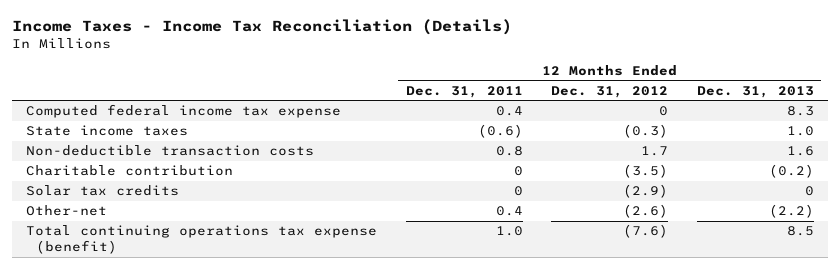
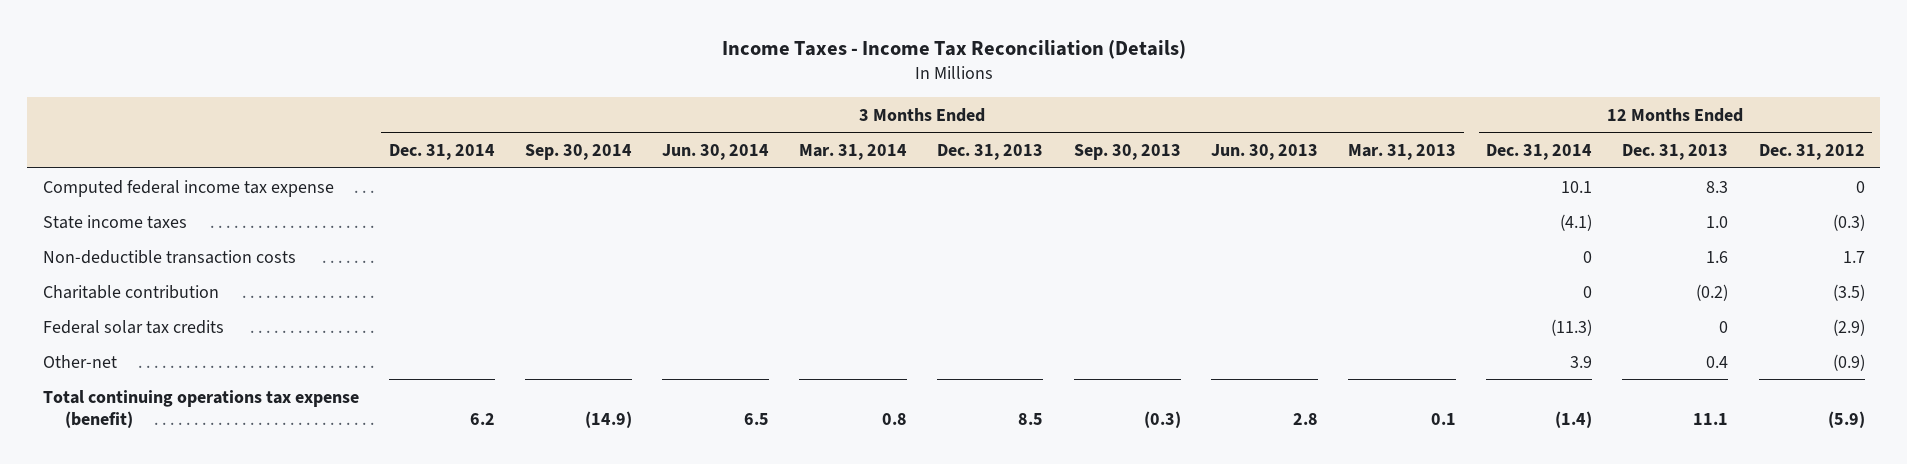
- | 12 Months Ended Dec. 31, 2011 | 12 Months Ended Dec. 31, 2012 | 12 Months Ended Dec. 31, 2013
+ | 3 Months Ended Dec. 31, 2014 | 3 Months Ended Sep. 30, 2014 | 3 Months Ended Jun. 30, 2014 | 3 Months Ended Mar. 31, 2014 | 3 Months Ended Dec. 31, 2013 | 3 Months Ended Sep. 30, 2013 | 3 Months Ended Jun. 30, 2013 | 3 Months Ended Mar. 31, 2013 | 12 Months Ended Dec. 31, 2014 | 12 Months Ended Dec. 31, 2013 | 12 Months Ended Dec. 31, 2012
- Solar tax credits | 0 | (2.9) | 0
- Other-net | 0.4 | (2.6) | (2.2)
- Total continuing operations tax expense (benefit) | 1.0 | (7.6) | 8.5
+ Federal solar tax credits | | | | | | | | | (11.3) | 0 | (2.9)
+ Other-net | | | | | | | | | 3.9 | 0.4 | (0.9)
+ Total continuing operations tax expense (benefit) | 6.2 | (14.9) | 6.5 | 0.8 | 8.5 | (0.3) | 2.8 | 0.1 | (1.4) | 11.1 | (5.9)

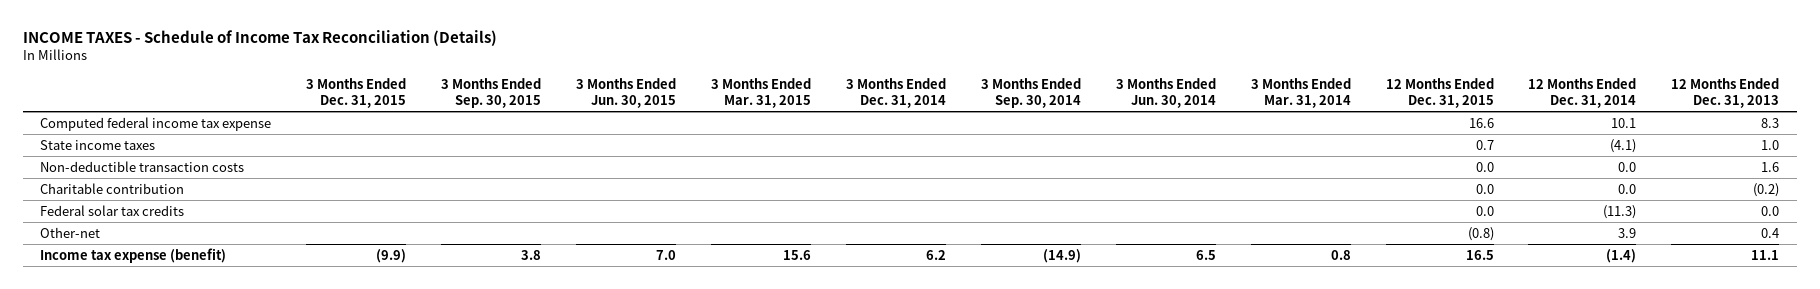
- Income Taxes - Income Tax Reconciliation (Details)
+ INCOME TAXES - Schedule of Income Tax Reconciliation (Details)
- | 3 Months Ended Dec. 31, 2014 | 3 Months Ended Sep. 30, 2014 | 3 Months Ended Jun. 30, 2014 | 3 Months Ended Mar. 31, 2014 | 3 Months Ended Dec. 31, 2013 | 3 Months Ended Sep. 30, 2013 | 3 Months Ended Jun. 30, 2013 | 3 Months Ended Mar. 31, 2013 | 12 Months Ended Dec. 31, 2014 | 12 Months Ended Dec. 31, 2013 | 12 Months Ended Dec. 31, 2012
+ | 3 Months Ended Dec. 31, 2015 | 3 Months Ended Sep. 30, 2015 | 3 Months Ended Jun. 30, 2015 | 3 Months Ended Mar. 31, 2015 | 3 Months Ended Dec. 31, 2014 | 3 Months Ended Sep. 30, 2014 | 3 Months Ended Jun. 30, 2014 | 3 Months Ended Mar. 31, 2014 | 12 Months Ended Dec. 31, 2015 | 12 Months Ended Dec. 31, 2014 | 12 Months Ended Dec. 31, 2013
- Non-deductible transaction costs | | | | | | | | | 0 | 1.6 | 1.7
- Charitable contribution | | | | | | | | | 0 | (0.2) | (3.5)
- Federal solar tax credits | | | | | | | | | (11.3) | 0 | (2.9)
+ Non-deductible transaction costs | | | | | | | | | 0.0 | 0.0 | 1.6
+ Charitable contribution | | | | | | | | | 0.0 | 0.0 | (0.2)
+ Federal solar tax credits | | | | | | | | | 0.0 | (11.3) | 0.0
- Total continuing operations tax expense (benefit) | 6.2 | (14.9) | 6.5 | 0.8 | 8.5 | (0.3) | 2.8 | 0.1 | (1.4) | 11.1 | (5.9)
+ Income tax expense (benefit) | (9.9) | 3.8 | 7.0 | 15.6 | 6.2 | (14.9) | 6.5 | 0.8 | 16.5 | (1.4) | 11.1

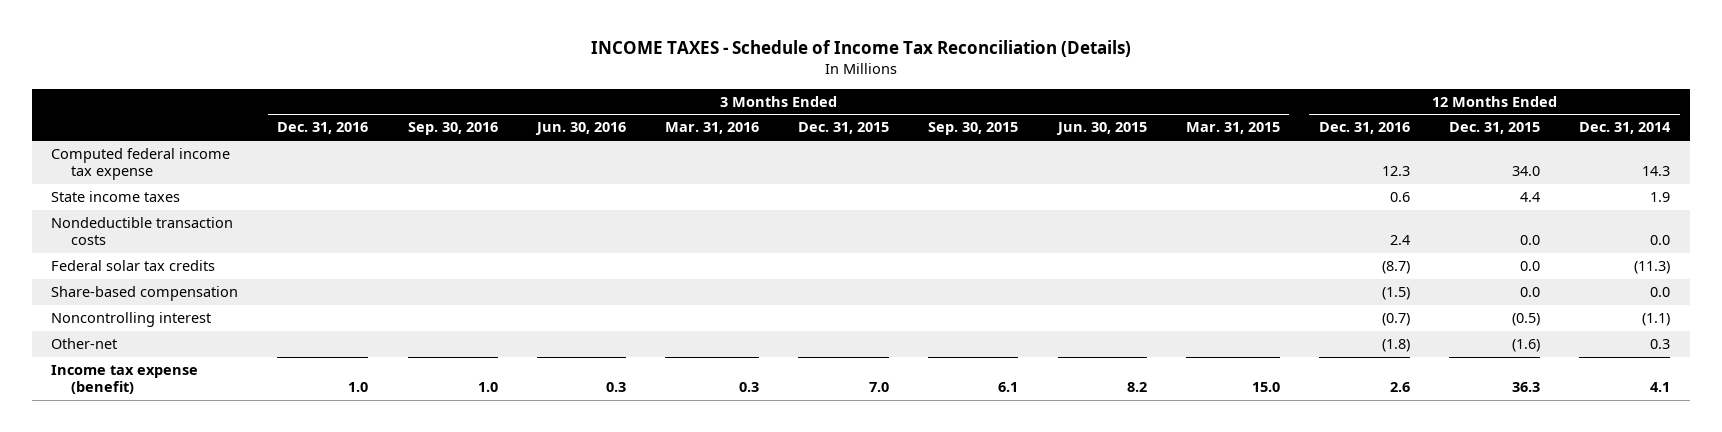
- | 3 Months Ended Dec. 31, 2015 | 3 Months Ended Sep. 30, 2015 | 3 Months Ended Jun. 30, 2015 | 3 Months Ended Mar. 31, 2015 | 3 Months Ended Dec. 31, 2014 | 3 Months Ended Sep. 30, 2014 | 3 Months Ended Jun. 30, 2014 | 3 Months Ended Mar. 31, 2014 | 12 Months Ended Dec. 31, 2015 | 12 Months Ended Dec. 31, 2014 | 12 Months Ended Dec. 31, 2013
+ | 3 Months Ended Dec. 31, 2016 | 3 Months Ended Sep. 30, 2016 | 3 Months Ended Jun. 30, 2016 | 3 Months Ended Mar. 31, 2016 | 3 Months Ended Dec. 31, 2015 | 3 Months Ended Sep. 30, 2015 | 3 Months Ended Jun. 30, 2015 | 3 Months Ended Mar. 31, 2015 | 12 Months Ended Dec. 31, 2016 | 12 Months Ended Dec. 31, 2015 | 12 Months Ended Dec. 31, 2014
- Computed federal income tax expense | | | | | | | | | 16.6 | 10.1 | 8.3
- State income taxes | | | | | | | | | 0.7 | (4.1) | 1.0
- Non-deductible transaction costs | | | | | | | | | 0.0 | 0.0 | 1.6
- Charitable contribution | | | | | | | | | 0.0 | 0.0 | (0.2)
+ Computed federal income tax expense | | | | | | | | | 12.3 | 34.0 | 14.3
+ State income taxes | | | | | | | | | 0.6 | 4.4 | 1.9
+ Nondeductible transaction costs | | | | | | | | | 2.4 | 0.0 | 0.0
- Other-net | | | | | | | | | (0.8) | 3.9 | 0.4
- Income tax expense (benefit) | (9.9) | 3.8 | 7.0 | 15.6 | 6.2 | (14.9) | 6.5 | 0.8 | 16.5 | (1.4) | 11.1
+ Share-based compensation | | | | | | | | | (1.5) | 0.0 | 0.0
+ Noncontrolling interest | | | | | | | | | (0.7) | (0.5) | (1.1)
+ Other-net | | | | | | | | | (1.8) | (1.6) | 0.3
+ Income tax expense (benefit) | 1.0 | 1.0 | 0.3 | 0.3 | 7.0 | 6.1 | 8.2 | 15.0 | 2.6 | 36.3 | 4.1

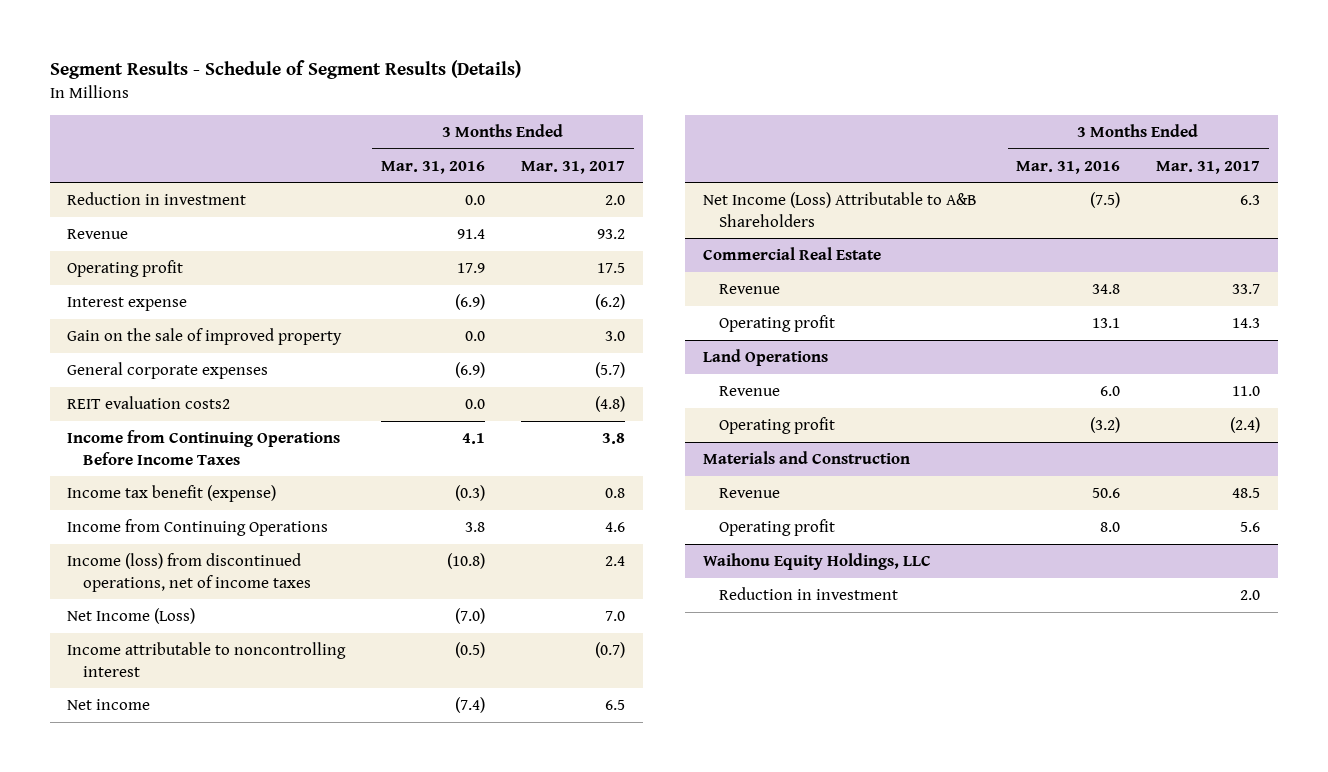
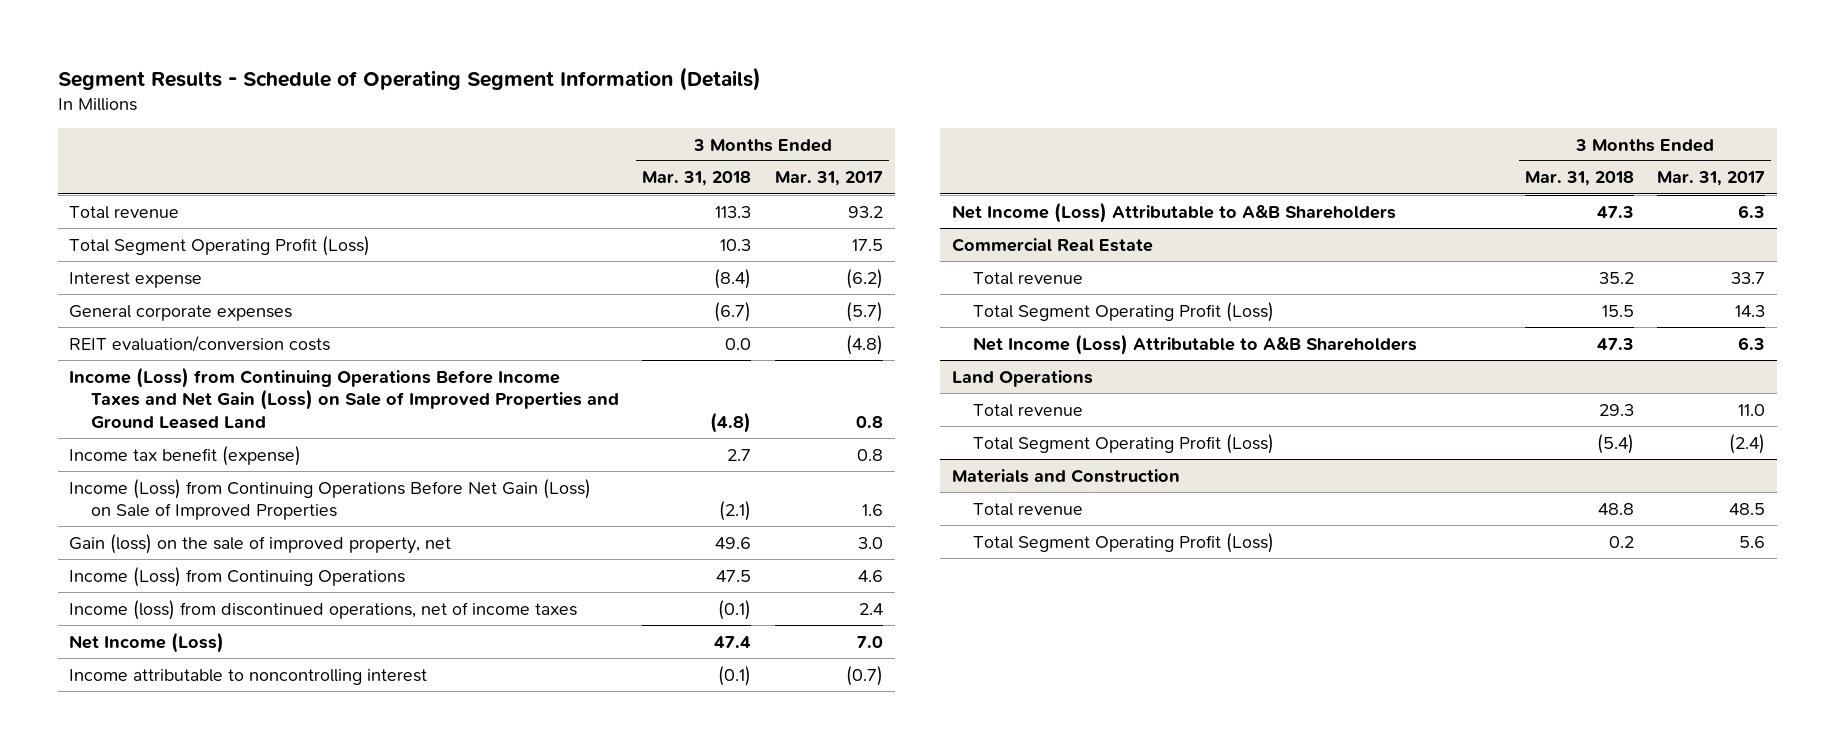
- Segment Results - Schedule of Segment Results (Details)
+ Segment Results - Schedule of Operating Segment Information (Details)
- | 3 Months Ended Mar. 31, 2016 | 3 Months Ended Mar. 31, 2017
+ | 3 Months Ended Mar. 31, 2018 | 3 Months Ended Mar. 31, 2017
- Reduction in investment | 0.0 | 2.0
- Revenue | 91.4 | 93.2
- Operating profit | 17.9 | 17.5
+ Total revenue | 113.3 | 93.2
+ Total Segment Operating Profit (Loss) | 10.3 | 17.5
- Gain on the sale of improved property | 0.0 | 3.0
- REIT evaluation costs2 | 0.0 | (4.8)
- Income from Continuing Operations Before Income Taxes | 4.1 | 3.8
+ REIT evaluation/conversion costs | 0.0 | (4.8)
+ Income (Loss) from Continuing Operations Before Income Taxes and Net Gain (Loss) on Sale of Improved Properties and Ground Leased Land | (4.8) | 0.8
- Income from Continuing Operations | 3.8 | 4.6
+ Income (Loss) from Continuing Operations Before Net Gain (Loss) on Sale of Improved Properties | (2.1) | 1.6
+ Gain (loss) on the sale of improved property, net | 49.6 | 3.0
+ Income (Loss) from Continuing Operations | 47.5 | 4.6
- Net income | (7.4) | 6.5
@ Commercial Real Estate
- Revenue | 34.8 | 33.7
- Operating profit | 13.1 | 14.3
+ Total revenue | 35.2 | 33.7
+ Total Segment Operating Profit (Loss) | 15.5 | 14.3
+ Net Income (Loss) Attributable to A&B Shareholders | 47.3 | 6.3
@ Land Operations
- Revenue | 6.0 | 11.0
- Operating profit | (3.2) | (2.4)
+ Total revenue | 29.3 | 11.0
+ Total Segment Operating Profit (Loss) | (5.4) | (2.4)
@ Materials and Construction
- Revenue | 50.6 | 48.5
- Operating profit | 8.0 | 5.6
- Waihonu Equity Holdings, LLC
- Reduction in investment | | 2.0
@ Materials and Construction
+ Total revenue | 48.8 | 48.5
+ Total Segment Operating Profit (Loss) | 0.2 | 5.6

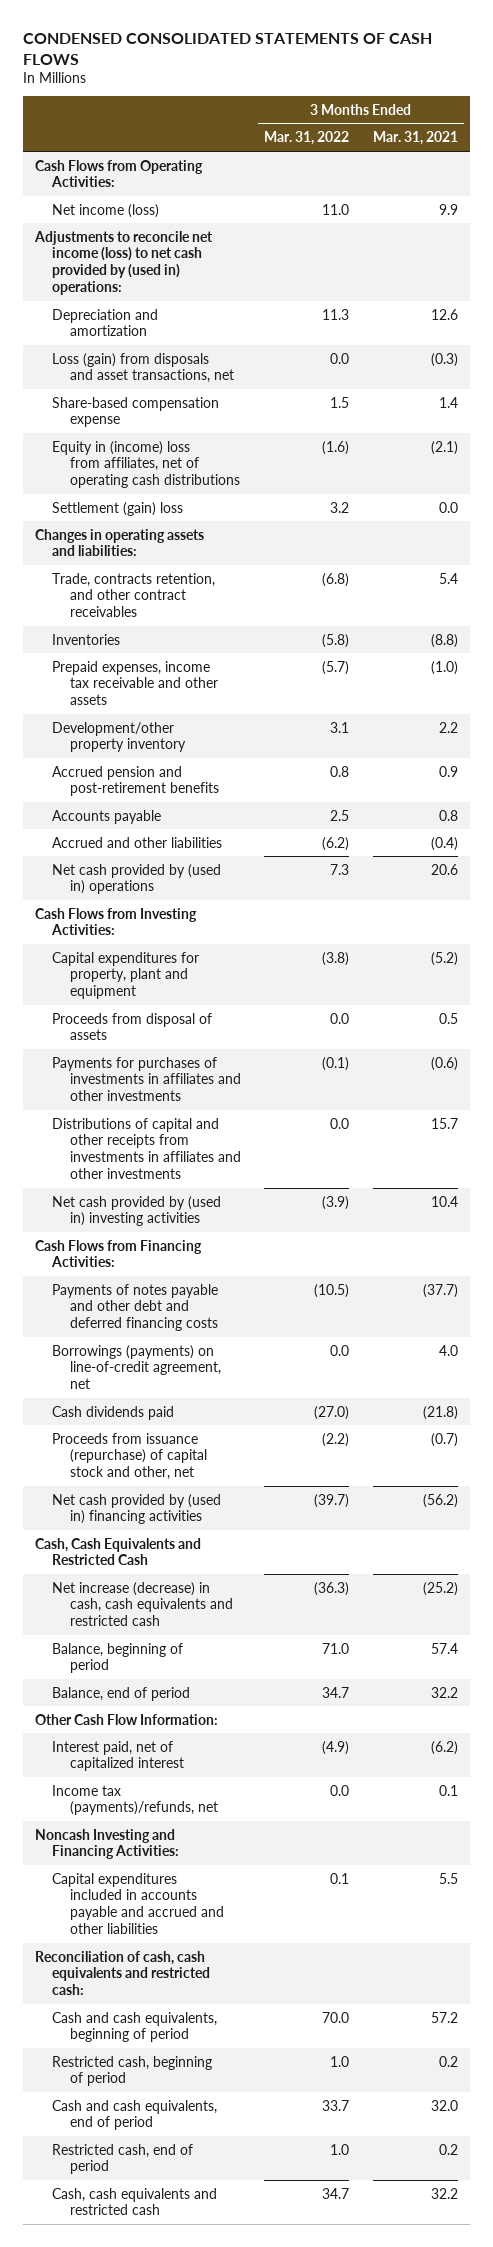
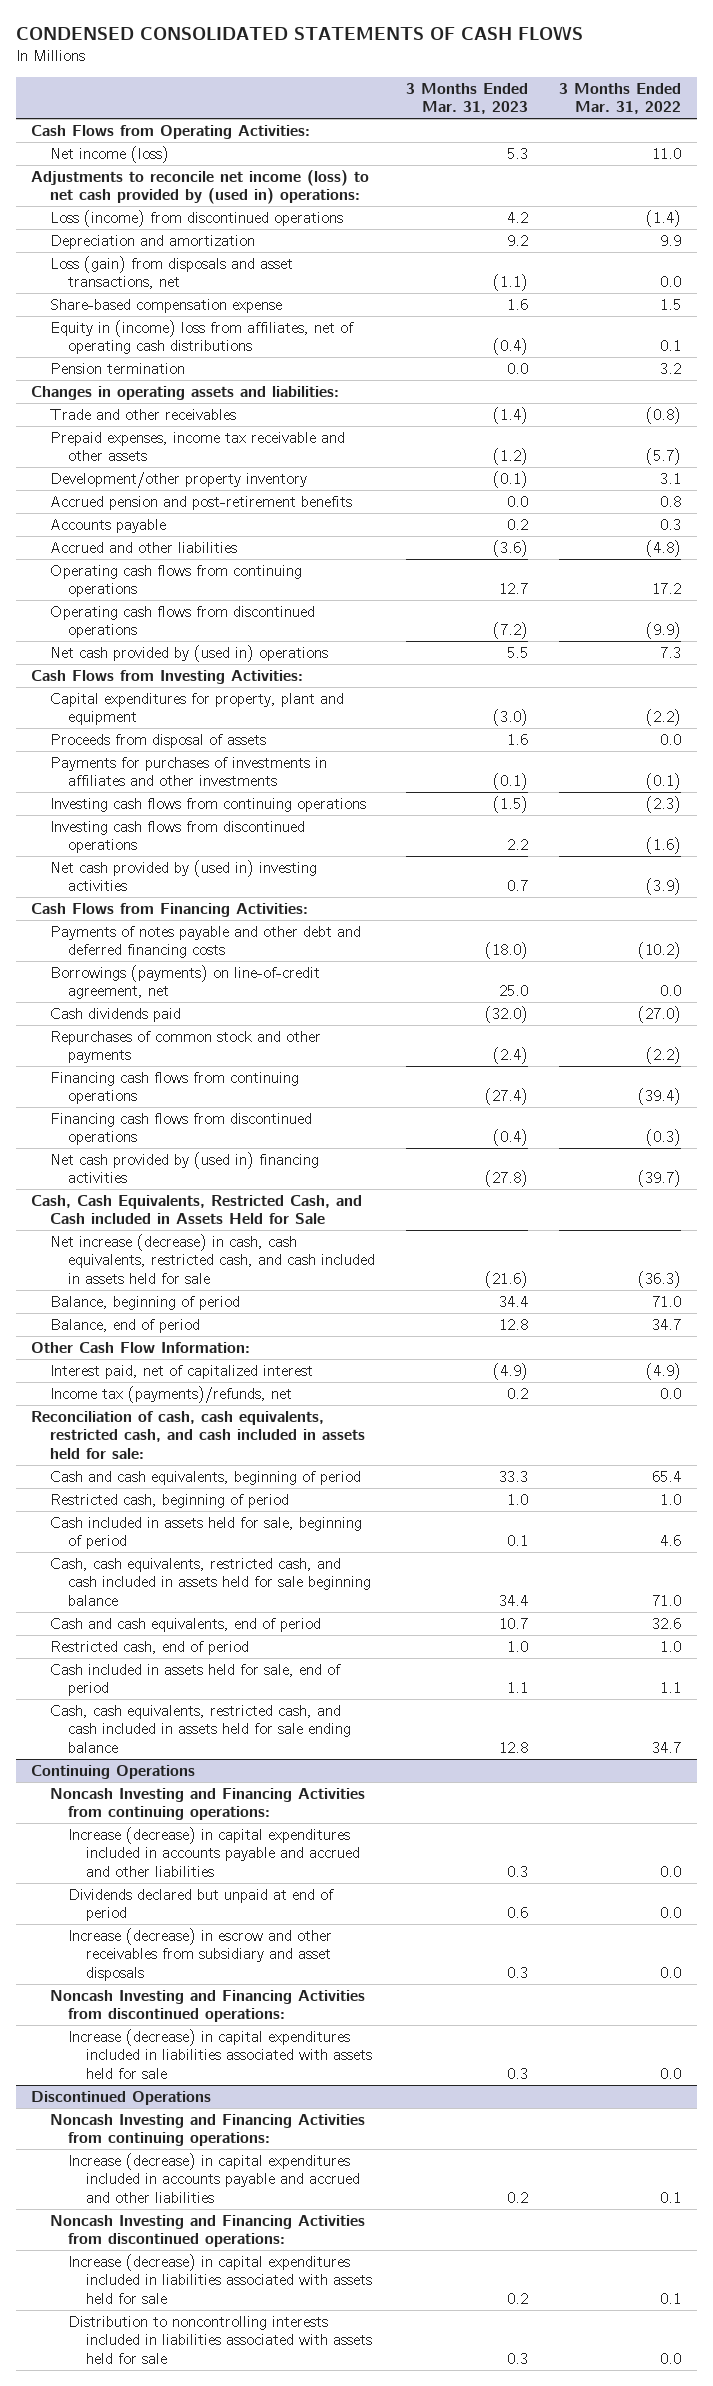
- | 3 Months Ended Mar. 31, 2022 | 3 Months Ended Mar. 31, 2021
+ | 3 Months Ended Mar. 31, 2023 | 3 Months Ended Mar. 31, 2022
- Depreciation and amortization | 11.3 | 12.6
+ Loss (income) from discontinued operations | 4.2 | (1.4)
+ Depreciation and amortization | 9.2 | 9.9
- Equity in (income) loss from affiliates, net of operating cash distributions | (1.6) | (2.1)
- Settlement (gain) loss | 3.2 | 0.0
+ Equity in (income) loss from affiliates, net of operating cash distributions | (0.4) | 0.1
+ Pension termination | 0.0 | 3.2
- Trade, contracts retention, and other contract receivables | (6.8) | 5.4
- Inventories | (5.8) | (8.8)
+ Trade and other receivables | (1.4) | (0.8)
- Accounts payable | 2.5 | 0.8
- Accrued and other liabilities | (6.2) | (0.4)
+ Accounts payable | 0.2 | 0.3
+ Accrued and other liabilities | (3.6) | (4.8)
+ Operating cash flows from continuing operations | 12.7 | 17.2
+ Operating cash flows from discontinued operations | (7.2) | (9.9)
- Capital expenditures for property, plant and equipment | (3.8) | (5.2)
+ Capital expenditures for property, plant and equipment | (3.0) | (2.2)
- Distributions of capital and other receipts from investments in affiliates and other investments | 0.0 | 15.7
+ Investing cash flows from continuing operations | (1.5) | (2.3)
+ Investing cash flows from discontinued operations | 2.2 | (1.6)
- Payments of notes payable and other debt and deferred financing costs | (10.5) | (37.7)
+ Payments of notes payable and other debt and deferred financing costs | (18.0) | (10.2)
- Proceeds from issuance (repurchase) of capital stock and other, net | (2.2) | (0.7)
+ Repurchases of common stock and other payments | (2.4) | (2.2)
+ Financing cash flows from continuing operations | (27.4) | (39.4)
+ Financing cash flows from discontinued operations | (0.4) | (0.3)
- Cash, Cash Equivalents and Restricted Cash
- Net increase (decrease) in cash, cash equivalents and restricted cash | (36.3) | (25.2)
+ Cash, Cash Equivalents, Restricted Cash, and Cash included in Assets Held for Sale
+ Net increase (decrease) in cash, cash equivalents, restricted cash, and cash included in assets held for sale | (21.6) | (36.3)
- Noncash Investing and Financing Activities:
- Capital expenditures included in accounts payable and accrued and other liabilities | 0.1 | 5.5
- Reconciliation of cash, cash equivalents and restricted cash:
- Cash and cash equivalents, beginning of period | 70.0 | 57.2
+ Reconciliation of cash, cash equivalents, restricted cash, and cash included in assets held for sale:
+ Cash and cash equivalents, beginning of period | 33.3 | 65.4
- Cash and cash equivalents, end of period | 33.7 | 32.0
+ Cash included in assets held for sale, beginning of period | 0.1 | 4.6
+ Cash, cash equivalents, restricted cash, and cash included in assets held for sale beginning balance | 34.4 | 71.0
+ Cash and cash equivalents, end of period | 10.7 | 32.6
- Cash, cash equivalents and restricted cash | 34.7 | 32.2
+ Cash included in assets held for sale, end of period | 1.1 | 1.1
+ Cash, cash equivalents, restricted cash, and cash included in assets held for sale ending balance | 12.8 | 34.7
+ Continuing Operations
+ Noncash Investing and Financing Activities from continuing operations:
+ Increase (decrease) in capital expenditures included in accounts payable and accrued and other liabilities | 0.3 | 0.0
+ Dividends declared but unpaid at end of period | 0.6 | 0.0
+ Increase (decrease) in escrow and other receivables from subsidiary and asset disposals | 0.3 | 0.0
+ Noncash Investing and Financing Activities from discontinued operations:
+ Increase (decrease) in capital expenditures included in liabilities associated with assets held for sale | 0.3 | 0.0
+ Discontinued Operations
+ Noncash Investing and Financing Activities from continuing operations:
+ Increase (decrease) in capital expenditures included in accounts payable and accrued and other liabilities | 0.2 | 0.1
+ Noncash Investing and Financing Activities from discontinued operations:
+ Increase (decrease) in capital expenditures included in liabilities associated with assets held for sale | 0.2 | 0.1
+ Distribution to noncontrolling interests included in liabilities associated with assets held for sale | 0.3 | 0.0

